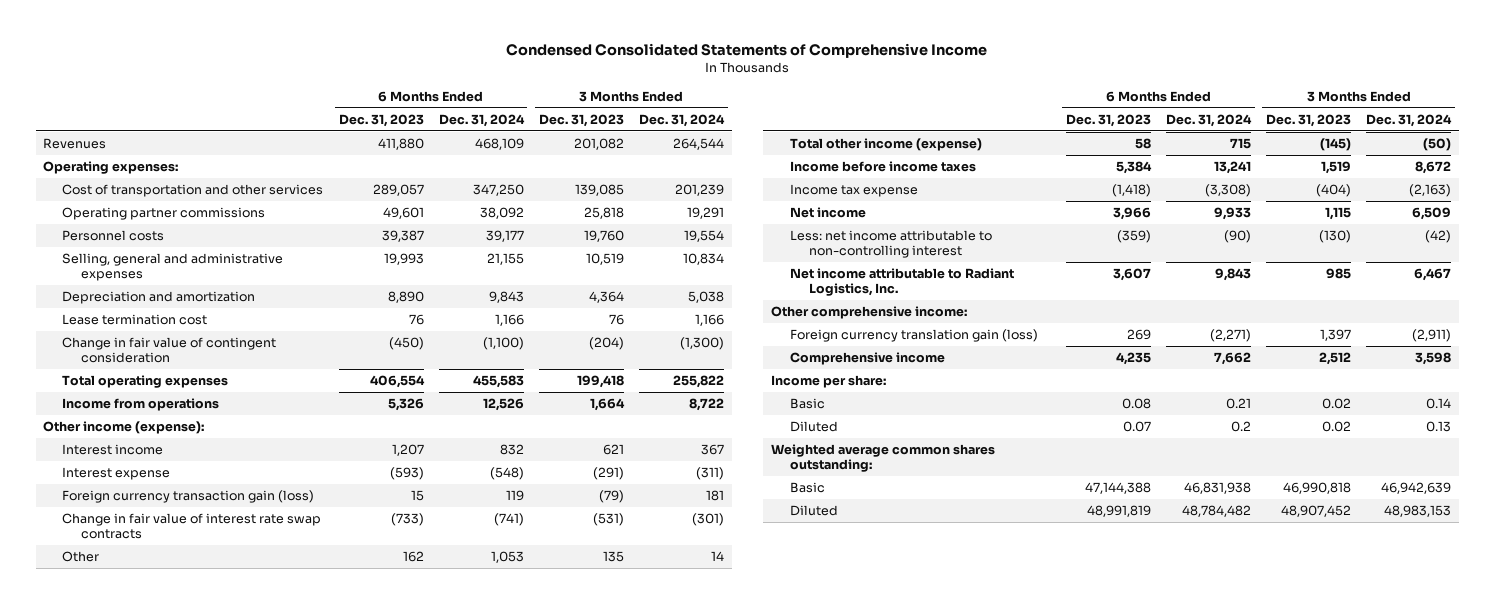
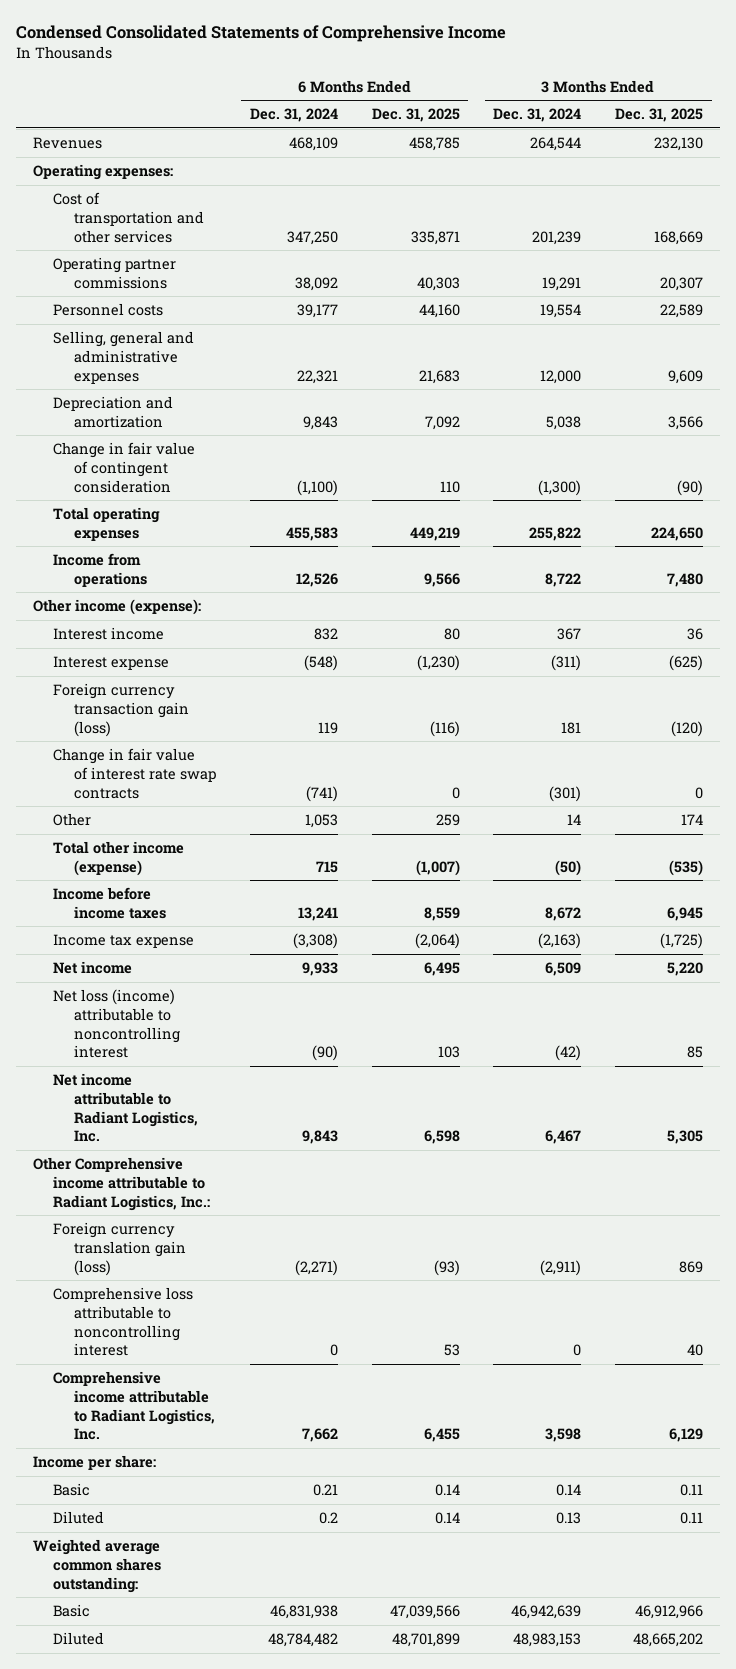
- | 6 Months Ended Dec. 31, 2023 | 6 Months Ended Dec. 31, 2024 | 3 Months Ended Dec. 31, 2023 | 3 Months Ended Dec. 31, 2024
+ | 6 Months Ended Dec. 31, 2024 | 6 Months Ended Dec. 31, 2025 | 3 Months Ended Dec. 31, 2024 | 3 Months Ended Dec. 31, 2025
- Selling, general and administrative expenses | 19,993 | 21,155 | 10,519 | 10,834
+ Selling, general and administrative expenses | 22,321 | 21,683 | 12,000 | 9,609
- Lease termination cost | 76 | 1,166 | 76 | 1,166
- Less: net income attributable to non-controlling interest | (359) | (90) | (130) | (42)
+ Net loss (income) attributable to noncontrolling interest | (90) | 103 | (42) | 85
- Other comprehensive income:
+ Other Comprehensive income attributable to Radiant Logistics, Inc.:
- Comprehensive income | 4,235 | 7,662 | 2,512 | 3,598
+ Comprehensive loss attributable to noncontrolling interest | 0 | 53 | 0 | 40
+ Comprehensive income attributable to Radiant Logistics, Inc. | 7,662 | 6,455 | 3,598 | 6,129

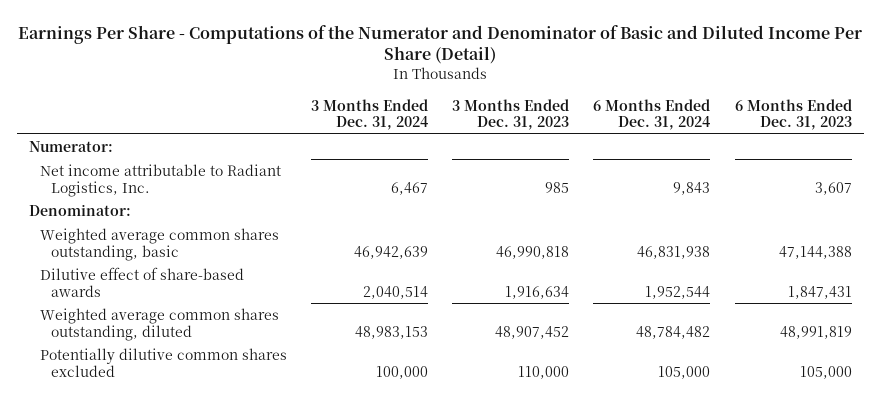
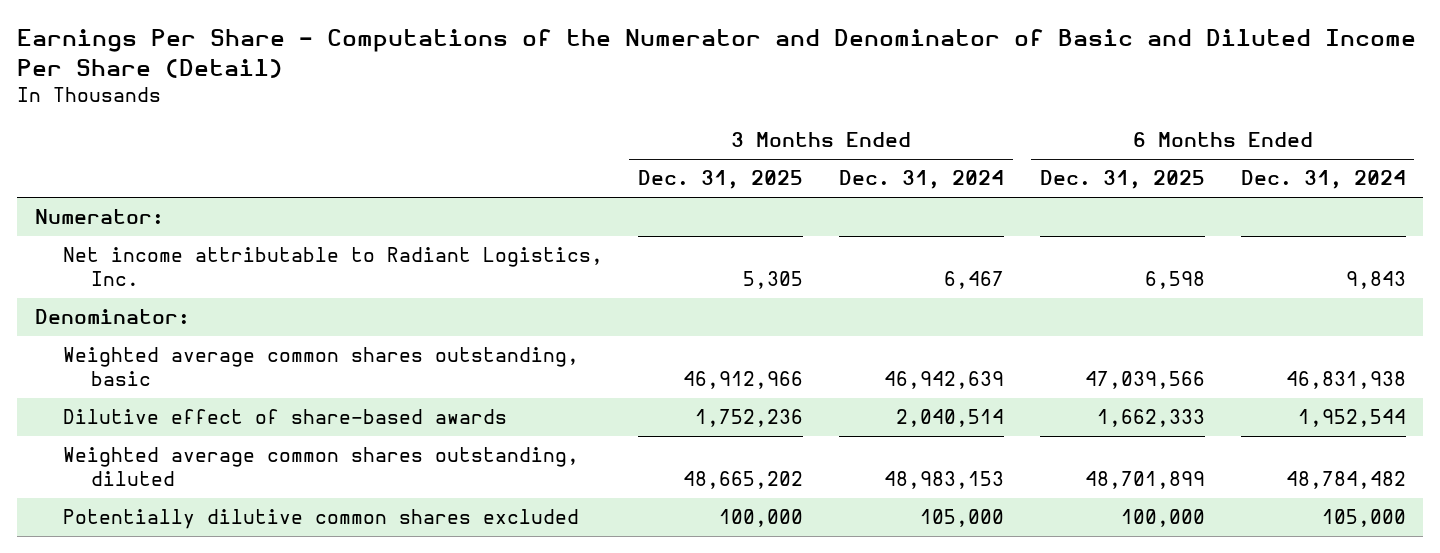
- | 3 Months Ended Dec. 31, 2024 | 3 Months Ended Dec. 31, 2023 | 6 Months Ended Dec. 31, 2024 | 6 Months Ended Dec. 31, 2023
+ | 3 Months Ended Dec. 31, 2025 | 3 Months Ended Dec. 31, 2024 | 6 Months Ended Dec. 31, 2025 | 6 Months Ended Dec. 31, 2024
- Potentially dilutive common shares excluded | 100,000 | 110,000 | 105,000 | 105,000
+ Potentially dilutive common shares excluded | 100,000 | 105,000 | 100,000 | 105,000

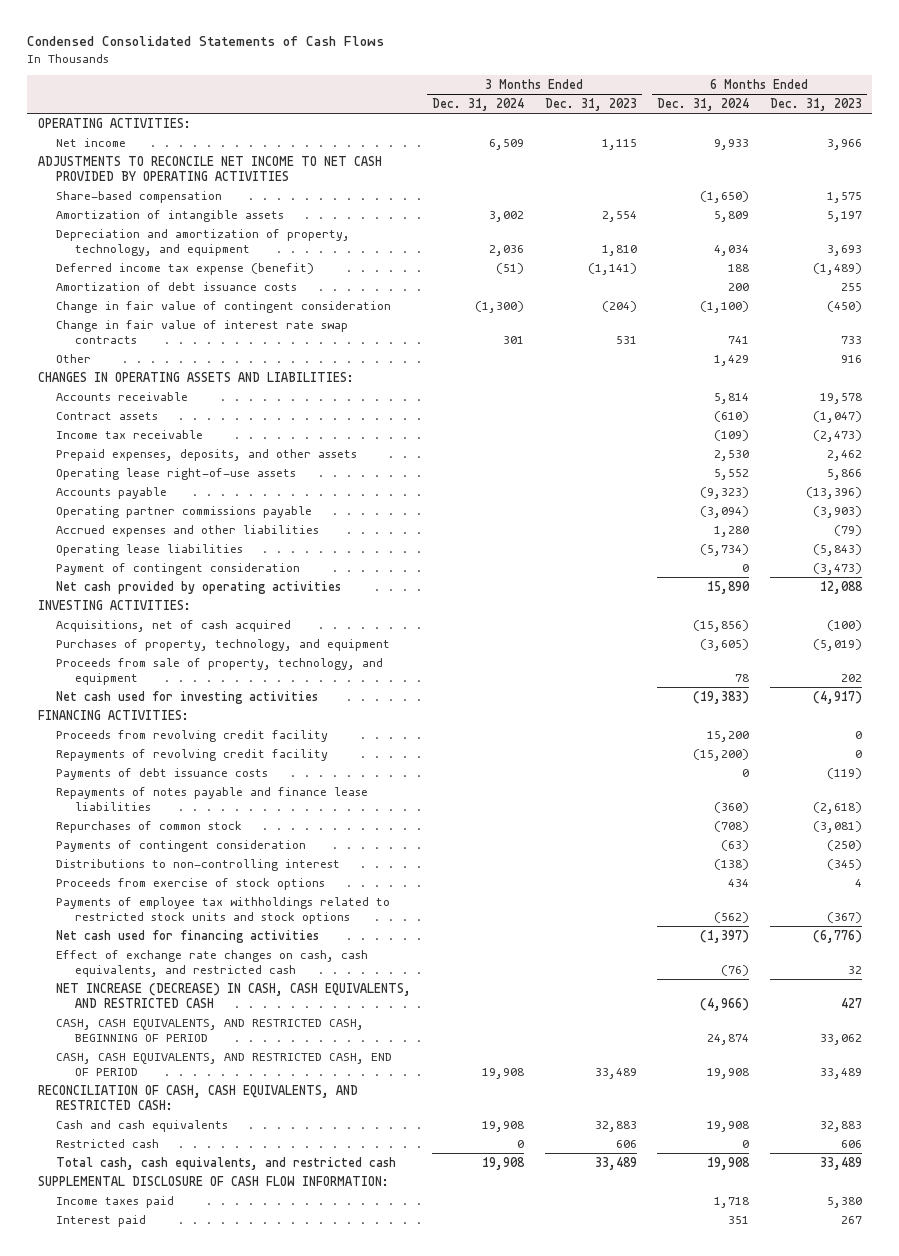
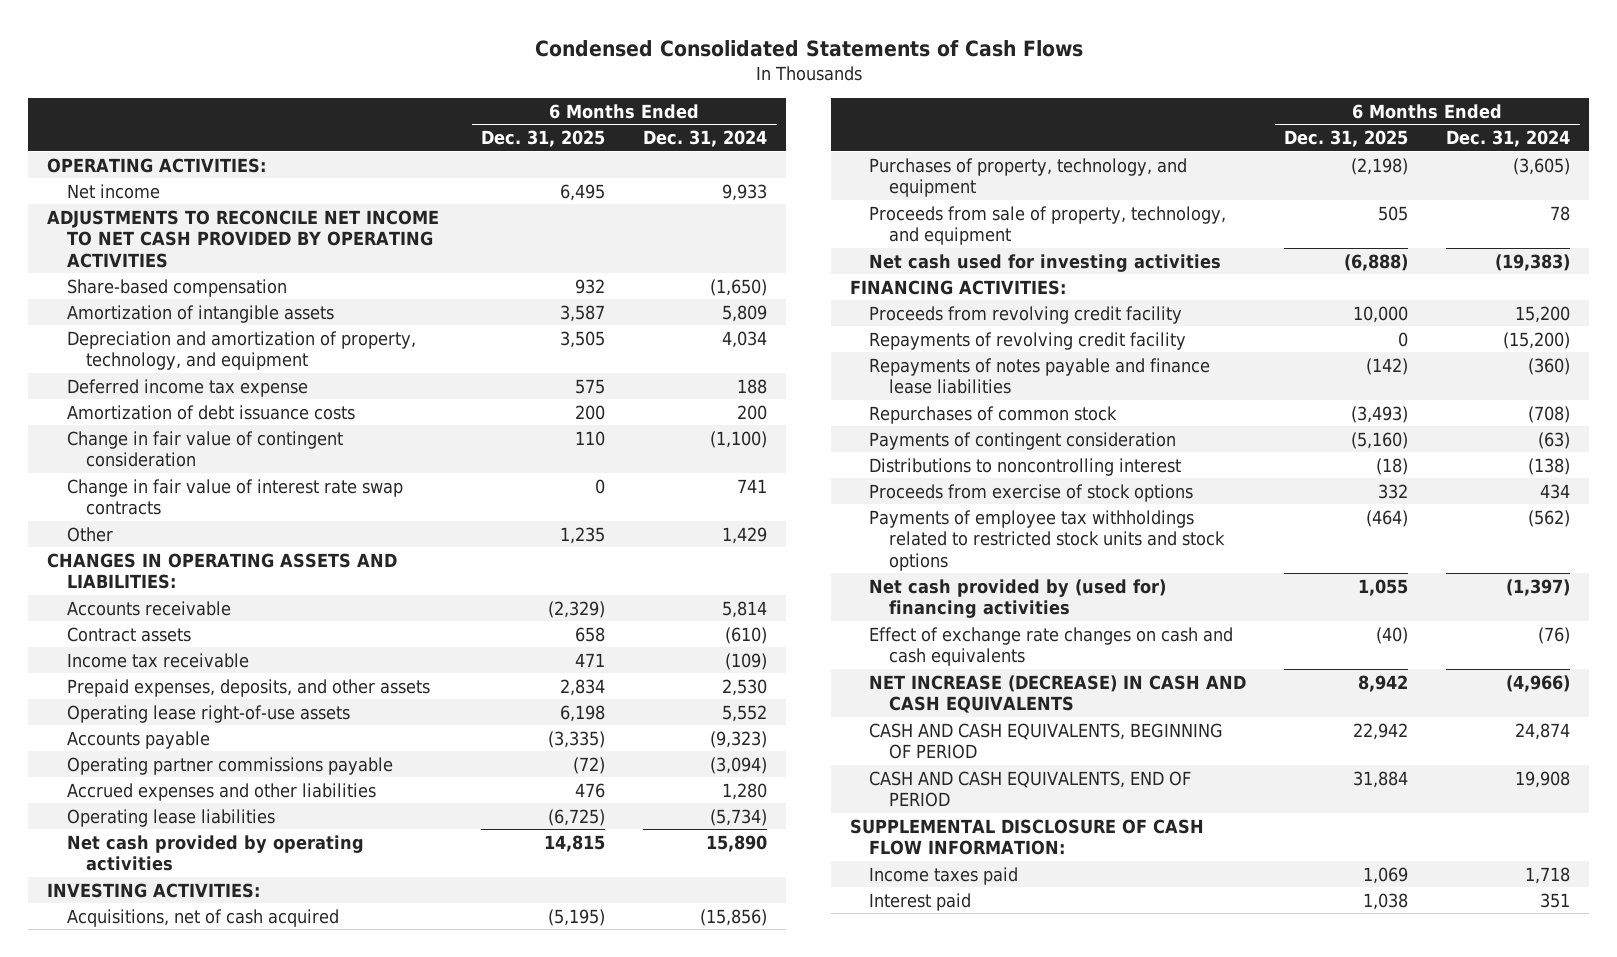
- | 3 Months Ended Dec. 31, 2024 | 3 Months Ended Dec. 31, 2023 | 6 Months Ended Dec. 31, 2024 | 6 Months Ended Dec. 31, 2023
+ | 6 Months Ended Dec. 31, 2025 | 6 Months Ended Dec. 31, 2024
- Deferred income tax expense (benefit) | (51) | (1,141) | 188 | (1,489)
+ Deferred income tax expense | 575 | 188
- Payment of contingent consideration | | | 0 | (3,473)
- Payments of debt issuance costs | | | 0 | (119)
- Distributions to non-controlling interest | | | (138) | (345)
+ Distributions to noncontrolling interest | (18) | (138)
- Net cash used for financing activities | | | (1,397) | (6,776)
- Effect of exchange rate changes on cash, cash equivalents, and restricted cash | | | (76) | 32
- NET INCREASE (DECREASE) IN CASH, CASH EQUIVALENTS, AND RESTRICTED CASH | | | (4,966) | 427
- CASH, CASH EQUIVALENTS, AND RESTRICTED CASH, BEGINNING OF PERIOD | | | 24,874 | 33,062
- CASH, CASH EQUIVALENTS, AND RESTRICTED CASH, END OF PERIOD | 19,908 | 33,489 | 19,908 | 33,489
- RECONCILIATION OF CASH, CASH EQUIVALENTS, AND RESTRICTED CASH:
- Cash and cash equivalents | 19,908 | 32,883 | 19,908 | 32,883
- Restricted cash | 0 | 606 | 0 | 606
- Total cash, cash equivalents, and restricted cash | 19,908 | 33,489 | 19,908 | 33,489
+ Net cash provided by (used for) financing activities | 1,055 | (1,397)
+ Effect of exchange rate changes on cash and cash equivalents | (40) | (76)
+ NET INCREASE (DECREASE) IN CASH AND CASH EQUIVALENTS | 8,942 | (4,966)
+ CASH AND CASH EQUIVALENTS, BEGINNING OF PERIOD | 22,942 | 24,874
+ CASH AND CASH EQUIVALENTS, END OF PERIOD | 31,884 | 19,908

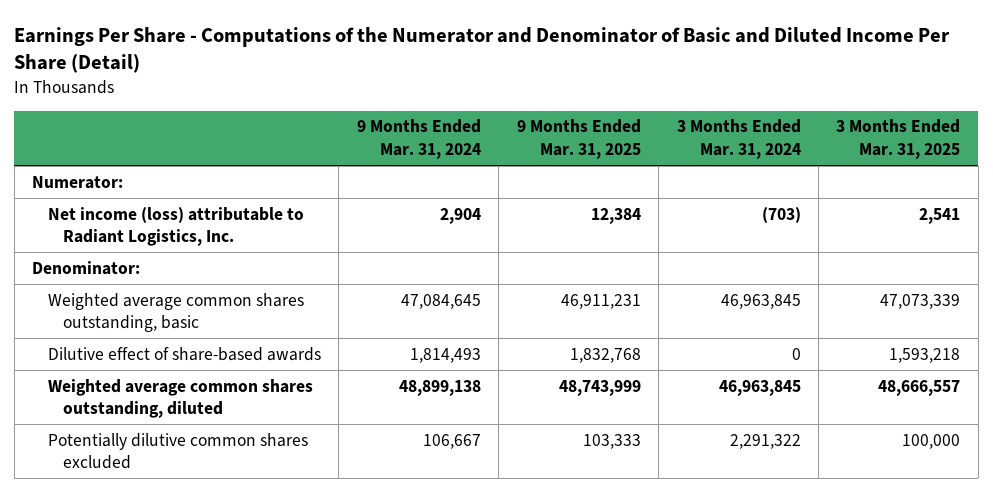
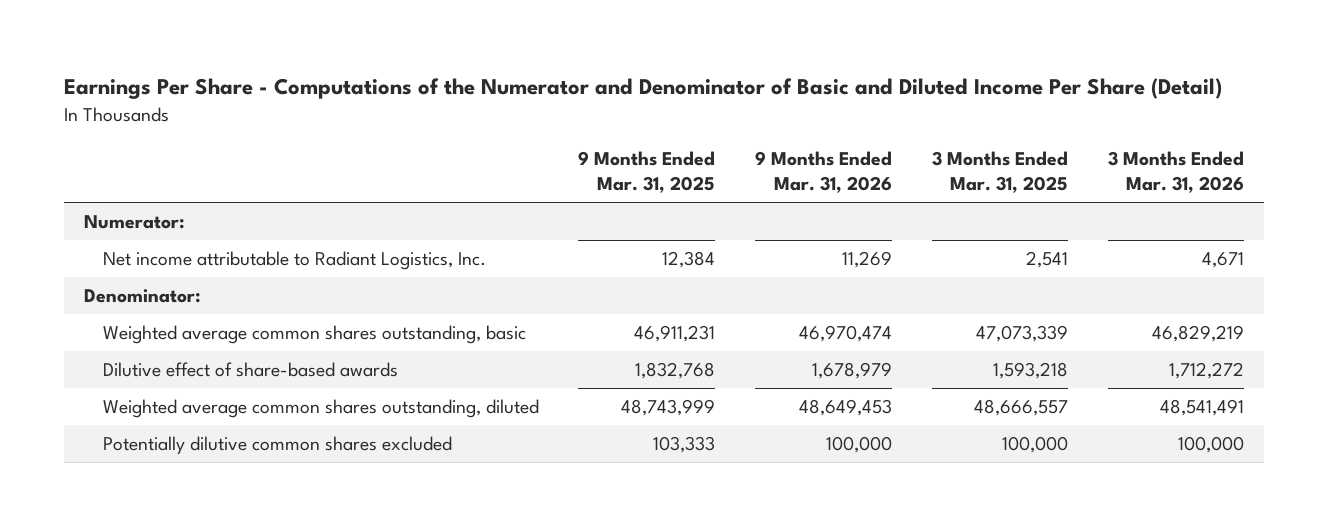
- | 9 Months Ended Mar. 31, 2024 | 9 Months Ended Mar. 31, 2025 | 3 Months Ended Mar. 31, 2024 | 3 Months Ended Mar. 31, 2025
+ | 9 Months Ended Mar. 31, 2025 | 9 Months Ended Mar. 31, 2026 | 3 Months Ended Mar. 31, 2025 | 3 Months Ended Mar. 31, 2026
- Net income (loss) attributable to Radiant Logistics, Inc. | 2,904 | 12,384 | (703) | 2,541
+ Net income attributable to Radiant Logistics, Inc. | 12,384 | 11,269 | 2,541 | 4,671

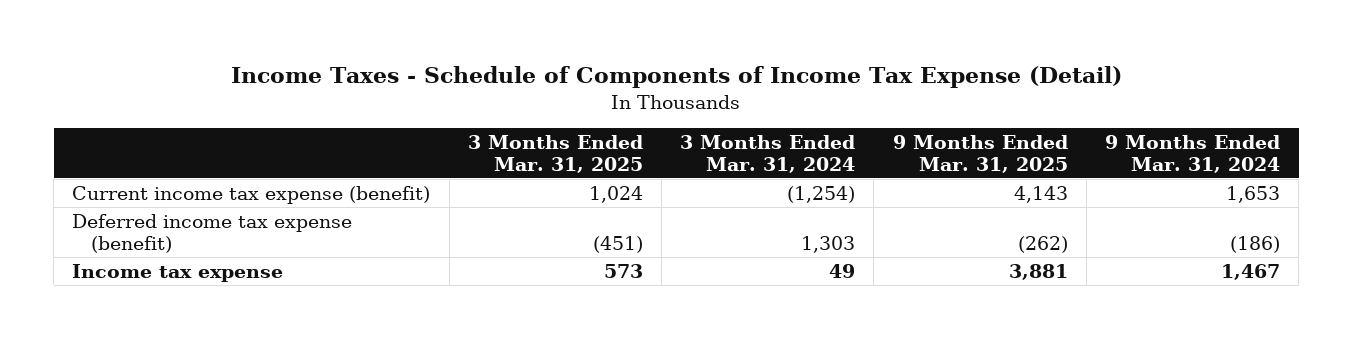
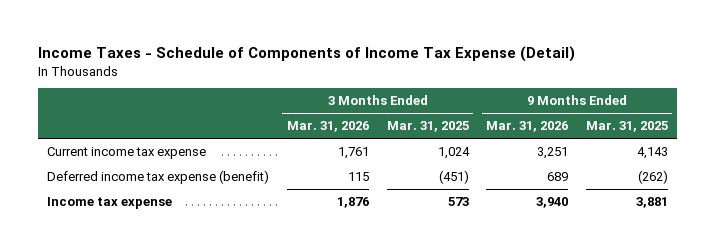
- | 3 Months Ended Mar. 31, 2025 | 3 Months Ended Mar. 31, 2024 | 9 Months Ended Mar. 31, 2025 | 9 Months Ended Mar. 31, 2024
+ | 3 Months Ended Mar. 31, 2026 | 3 Months Ended Mar. 31, 2025 | 9 Months Ended Mar. 31, 2026 | 9 Months Ended Mar. 31, 2025
- Current income tax expense (benefit) | 1,024 | (1,254) | 4,143 | 1,653
+ Current income tax expense | 1,761 | 1,024 | 3,251 | 4,143

